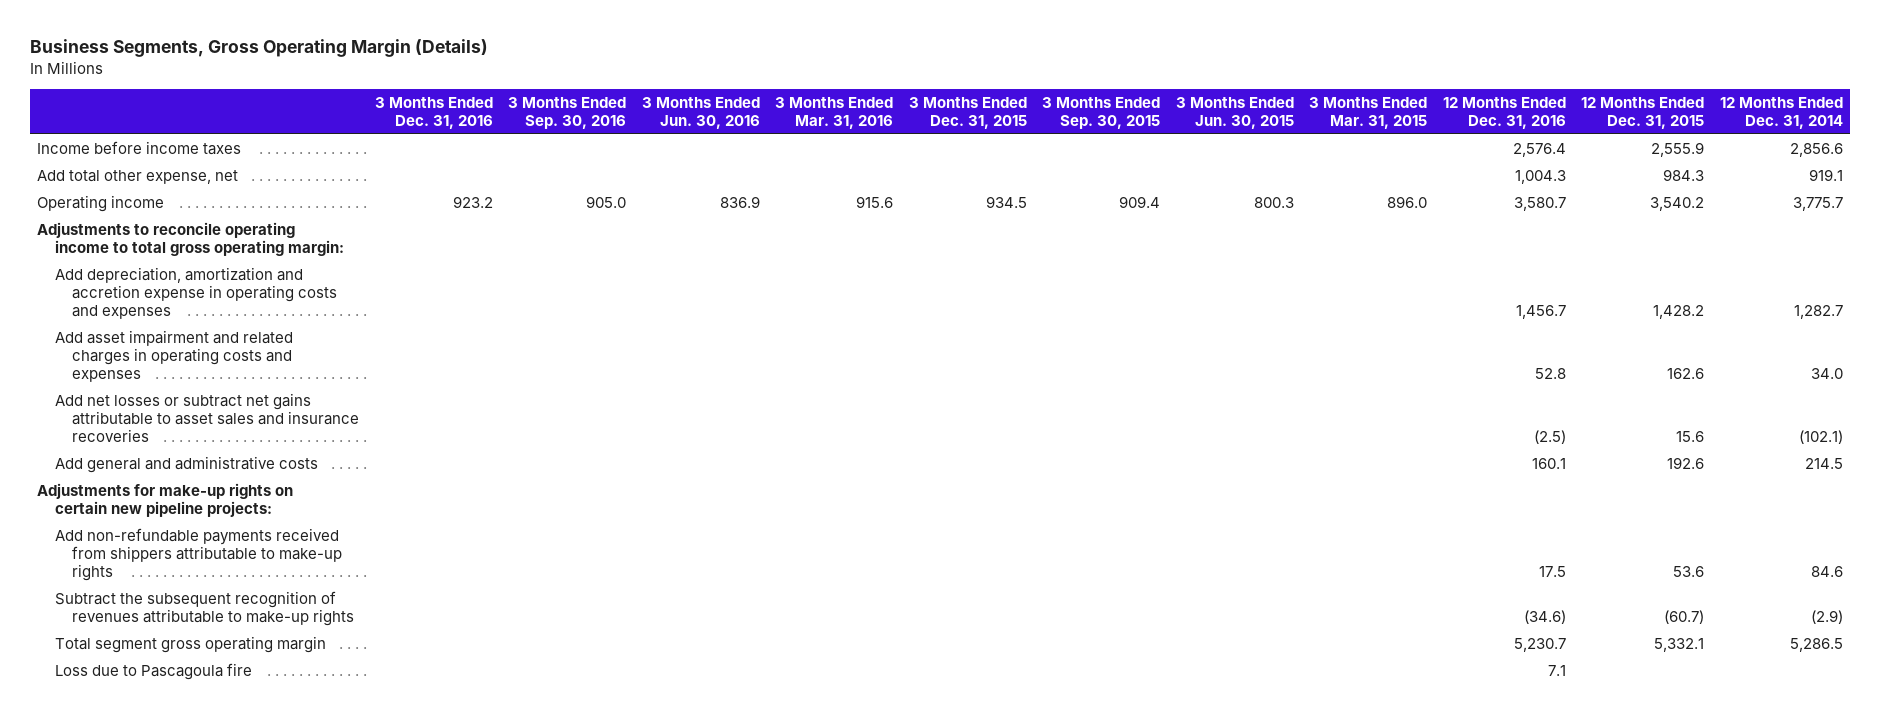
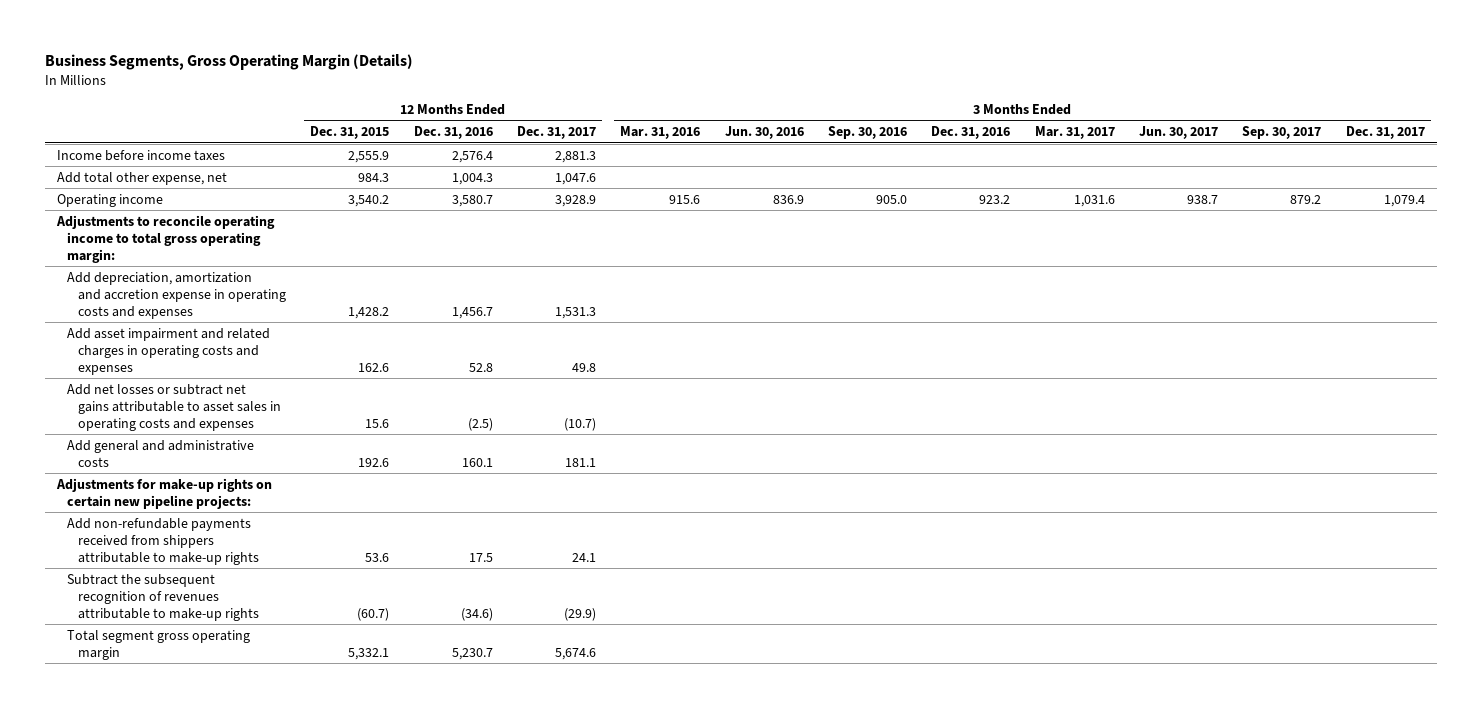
- | 3 Months Ended Dec. 31, 2016 | 3 Months Ended Sep. 30, 2016 | 3 Months Ended Jun. 30, 2016 | 3 Months Ended Mar. 31, 2016 | 3 Months Ended Dec. 31, 2015 | 3 Months Ended Sep. 30, 2015 | 3 Months Ended Jun. 30, 2015 | 3 Months Ended Mar. 31, 2015 | 12 Months Ended Dec. 31, 2016 | 12 Months Ended Dec. 31, 2015 | 12 Months Ended Dec. 31, 2014
+ | 12 Months Ended Dec. 31, 2015 | 12 Months Ended Dec. 31, 2016 | 12 Months Ended Dec. 31, 2017 | 3 Months Ended Mar. 31, 2016 | 3 Months Ended Jun. 30, 2016 | 3 Months Ended Sep. 30, 2016 | 3 Months Ended Dec. 31, 2016 | 3 Months Ended Mar. 31, 2017 | 3 Months Ended Jun. 30, 2017 | 3 Months Ended Sep. 30, 2017 | 3 Months Ended Dec. 31, 2017
- Add net losses or subtract net gains attributable to asset sales and insurance recoveries | | | | | | | | | (2.5) | 15.6 | (102.1)
+ Add net losses or subtract net gains attributable to asset sales in operating costs and expenses | 15.6 | (2.5) | (10.7) | | | | | | | |
- Loss due to Pascagoula fire | | | | | | | | | 7.1 | |

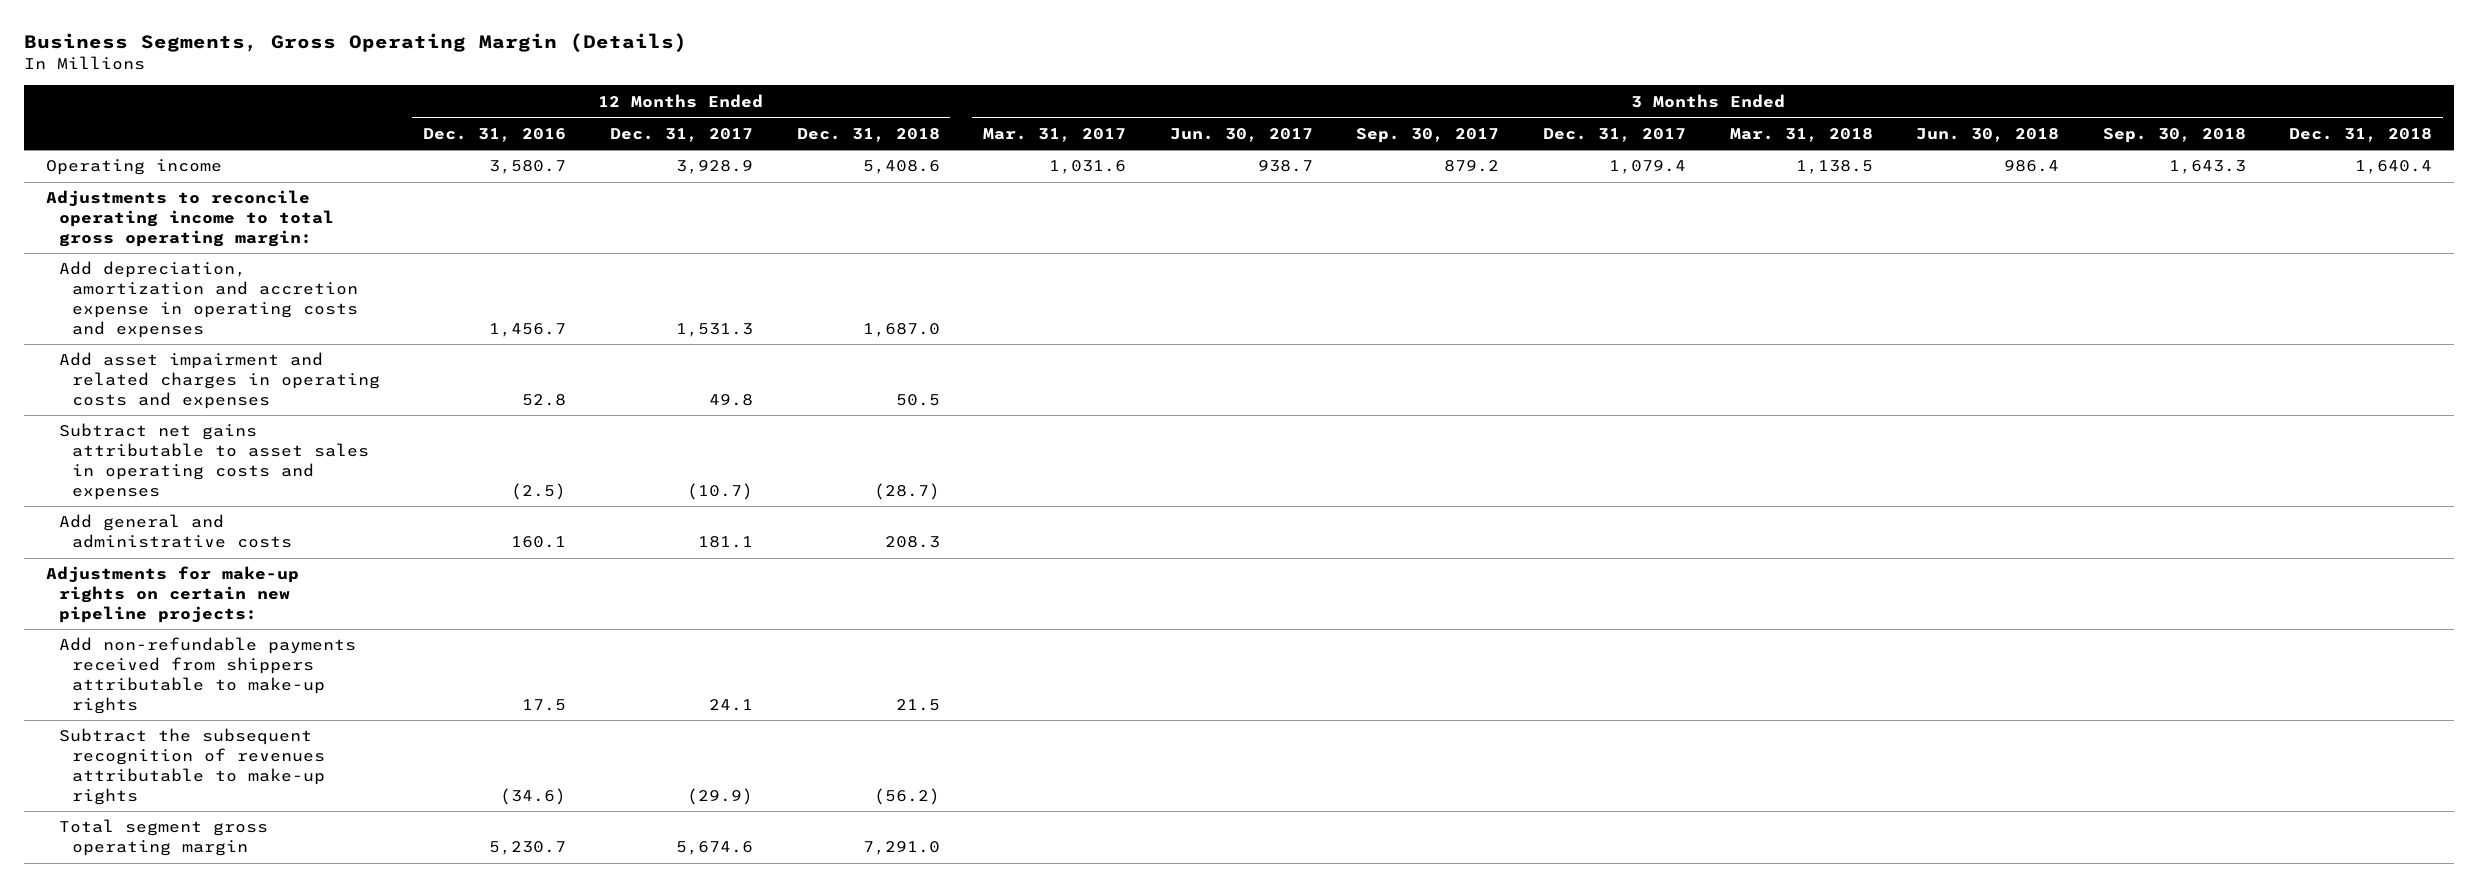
- | 12 Months Ended Dec. 31, 2015 | 12 Months Ended Dec. 31, 2016 | 12 Months Ended Dec. 31, 2017 | 3 Months Ended Mar. 31, 2016 | 3 Months Ended Jun. 30, 2016 | 3 Months Ended Sep. 30, 2016 | 3 Months Ended Dec. 31, 2016 | 3 Months Ended Mar. 31, 2017 | 3 Months Ended Jun. 30, 2017 | 3 Months Ended Sep. 30, 2017 | 3 Months Ended Dec. 31, 2017
+ | 12 Months Ended Dec. 31, 2016 | 12 Months Ended Dec. 31, 2017 | 12 Months Ended Dec. 31, 2018 | 3 Months Ended Mar. 31, 2017 | 3 Months Ended Jun. 30, 2017 | 3 Months Ended Sep. 30, 2017 | 3 Months Ended Dec. 31, 2017 | 3 Months Ended Mar. 31, 2018 | 3 Months Ended Jun. 30, 2018 | 3 Months Ended Sep. 30, 2018 | 3 Months Ended Dec. 31, 2018
- Income before income taxes | 2,555.9 | 2,576.4 | 2,881.3 | | | | | | | |
- Add total other expense, net | 984.3 | 1,004.3 | 1,047.6 | | | | | | | |
- Add net losses or subtract net gains attributable to asset sales in operating costs and expenses | 15.6 | (2.5) | (10.7) | | | | | | | |
+ Subtract net gains attributable to asset sales in operating costs and expenses | (2.5) | (10.7) | (28.7) | | | | | | | |

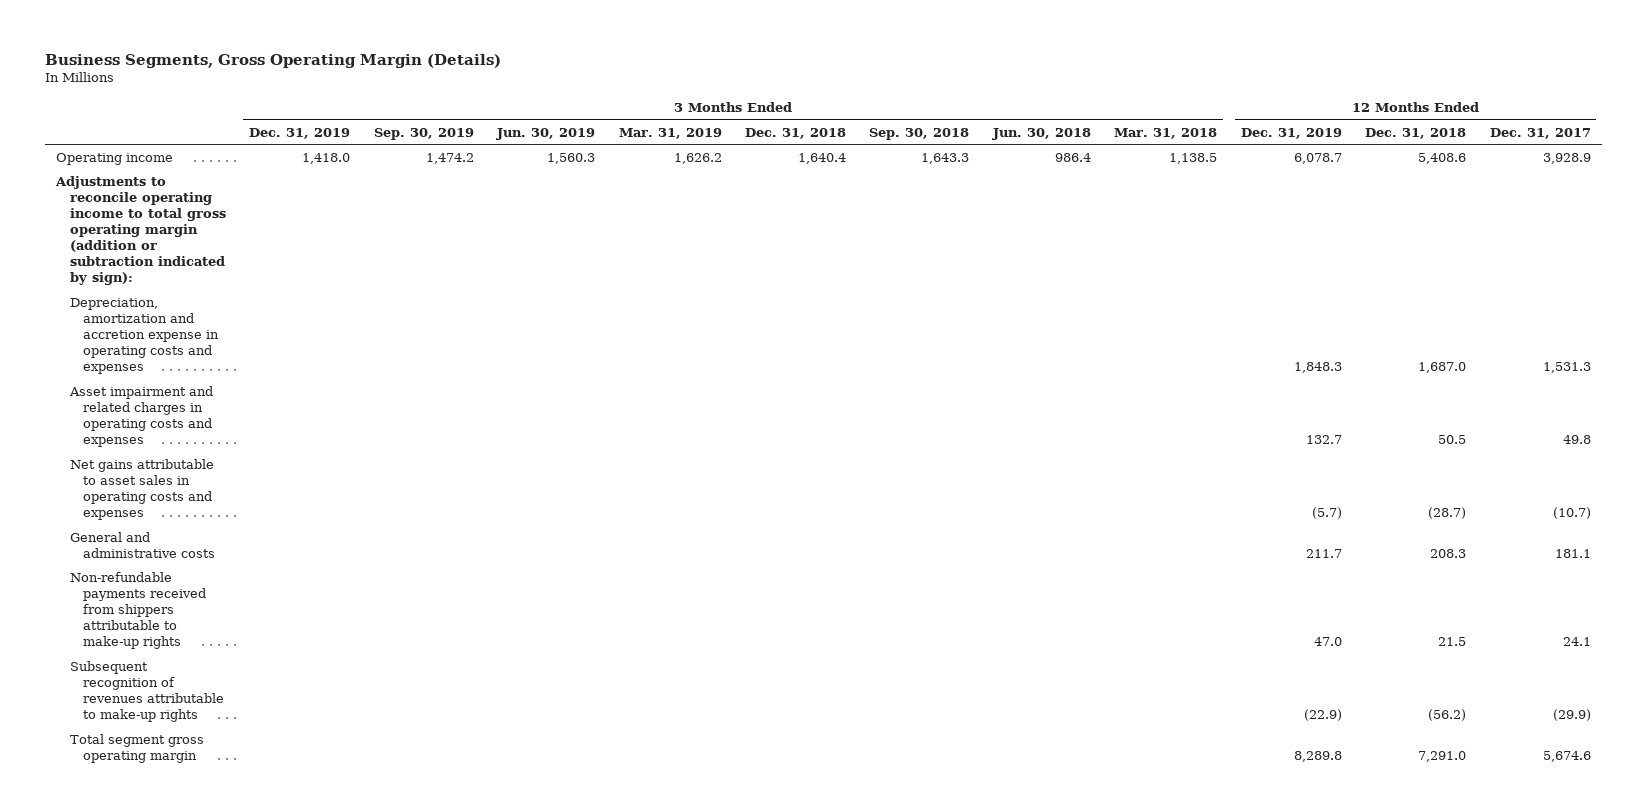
- | 12 Months Ended Dec. 31, 2016 | 12 Months Ended Dec. 31, 2017 | 12 Months Ended Dec. 31, 2018 | 3 Months Ended Mar. 31, 2017 | 3 Months Ended Jun. 30, 2017 | 3 Months Ended Sep. 30, 2017 | 3 Months Ended Dec. 31, 2017 | 3 Months Ended Mar. 31, 2018 | 3 Months Ended Jun. 30, 2018 | 3 Months Ended Sep. 30, 2018 | 3 Months Ended Dec. 31, 2018
+ | 3 Months Ended Dec. 31, 2019 | 3 Months Ended Sep. 30, 2019 | 3 Months Ended Jun. 30, 2019 | 3 Months Ended Mar. 31, 2019 | 3 Months Ended Dec. 31, 2018 | 3 Months Ended Sep. 30, 2018 | 3 Months Ended Jun. 30, 2018 | 3 Months Ended Mar. 31, 2018 | 12 Months Ended Dec. 31, 2019 | 12 Months Ended Dec. 31, 2018 | 12 Months Ended Dec. 31, 2017
- Adjustments to reconcile operating income to total gross operating margin:
- Add depreciation, amortization and accretion expense in operating costs and expenses | 1,456.7 | 1,531.3 | 1,687.0 | | | | | | | |
- Add asset impairment and related charges in operating costs and expenses | 52.8 | 49.8 | 50.5 | | | | | | | |
- Subtract net gains attributable to asset sales in operating costs and expenses | (2.5) | (10.7) | (28.7) | | | | | | | |
- Add general and administrative costs | 160.1 | 181.1 | 208.3 | | | | | | | |
- Adjustments for make-up rights on certain new pipeline projects:
- Add non-refundable payments received from shippers attributable to make-up rights | 17.5 | 24.1 | 21.5 | | | | | | | |
- Subtract the subsequent recognition of revenues attributable to make-up rights | (34.6) | (29.9) | (56.2) | | | | | | | |
+ Adjustments to reconcile operating income to total gross operating margin (addition or subtraction indicated by sign):
+ Depreciation, amortization and accretion expense in operating costs and expenses | | | | | | | | | 1,848.3 | 1,687.0 | 1,531.3
+ Asset impairment and related charges in operating costs and expenses | | | | | | | | | 132.7 | 50.5 | 49.8
+ Net gains attributable to asset sales in operating costs and expenses | | | | | | | | | (5.7) | (28.7) | (10.7)
+ General and administrative costs | | | | | | | | | 211.7 | 208.3 | 181.1
+ Non-refundable payments received from shippers attributable to make-up rights | | | | | | | | | 47.0 | 21.5 | 24.1
+ Subsequent recognition of revenues attributable to make-up rights | | | | | | | | | (22.9) | (56.2) | (29.9)

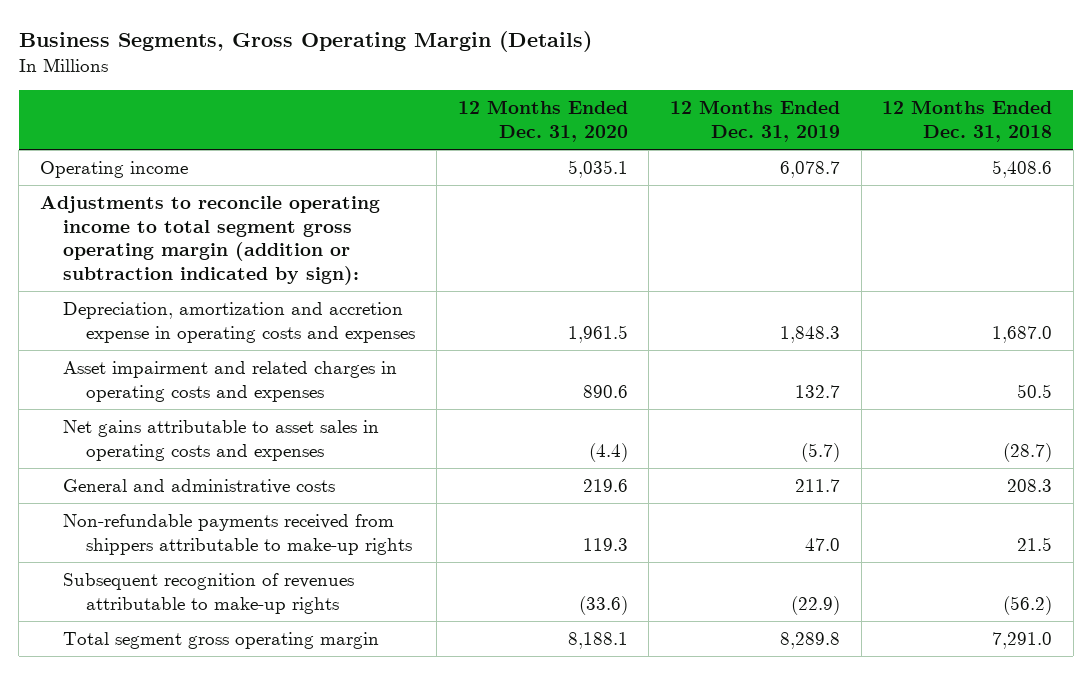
- | 3 Months Ended Dec. 31, 2019 | 3 Months Ended Sep. 30, 2019 | 3 Months Ended Jun. 30, 2019 | 3 Months Ended Mar. 31, 2019 | 3 Months Ended Dec. 31, 2018 | 3 Months Ended Sep. 30, 2018 | 3 Months Ended Jun. 30, 2018 | 3 Months Ended Mar. 31, 2018 | 12 Months Ended Dec. 31, 2019 | 12 Months Ended Dec. 31, 2018 | 12 Months Ended Dec. 31, 2017
+ | 12 Months Ended Dec. 31, 2020 | 12 Months Ended Dec. 31, 2019 | 12 Months Ended Dec. 31, 2018
- Adjustments to reconcile operating income to total gross operating margin (addition or subtraction indicated by sign):
+ Adjustments to reconcile operating income to total segment gross operating margin (addition or subtraction indicated by sign):

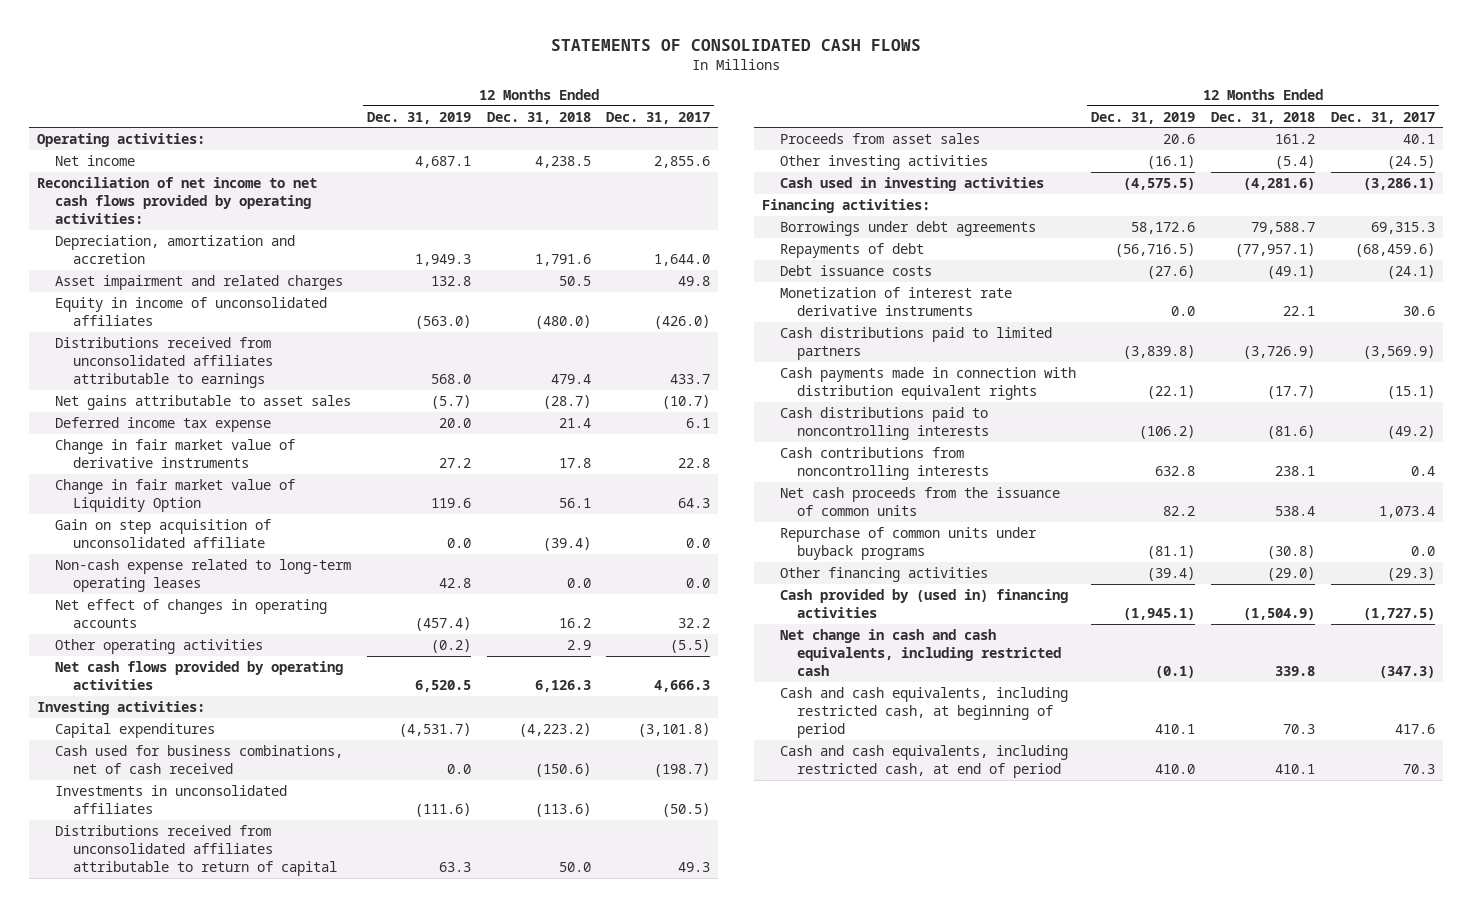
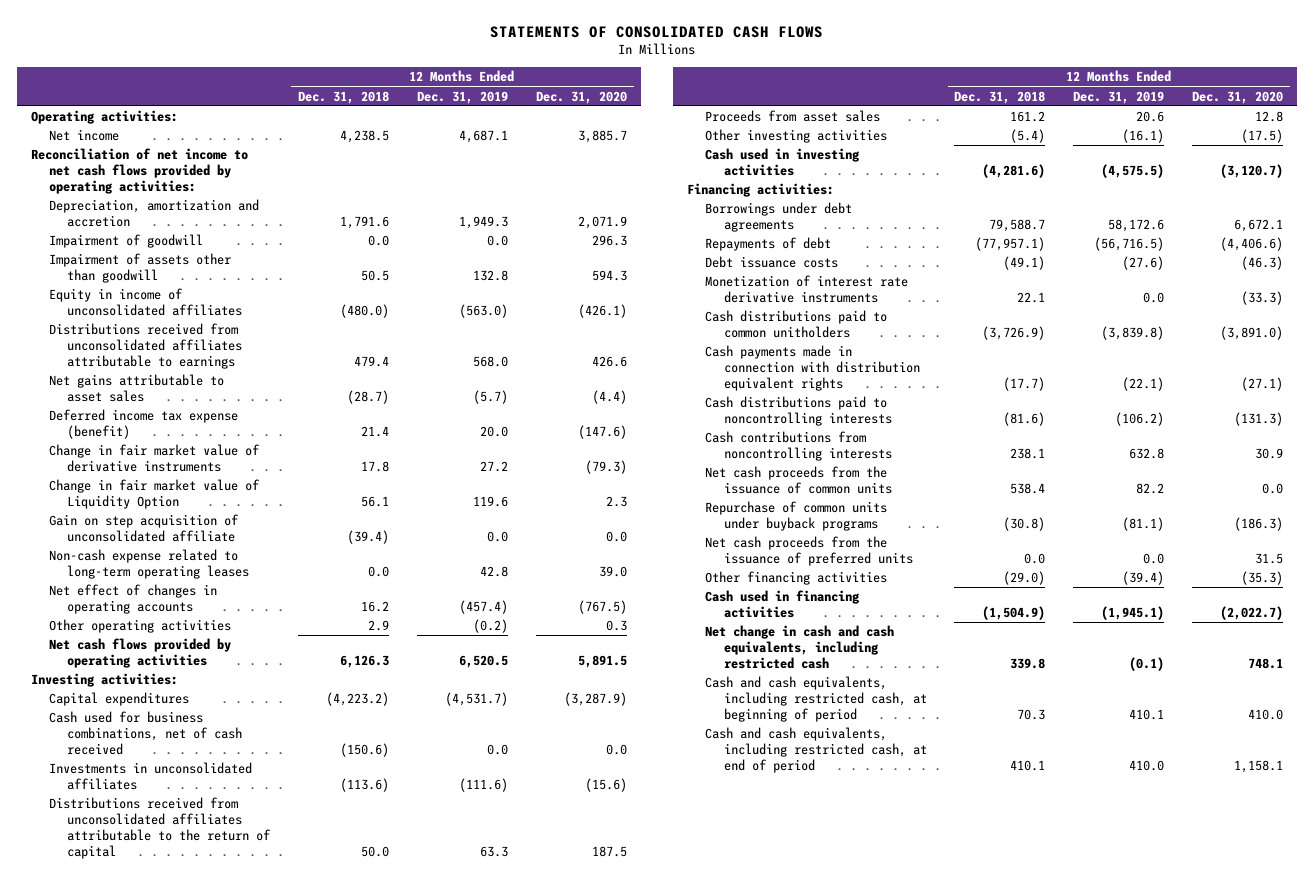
- | 12 Months Ended Dec. 31, 2019 | 12 Months Ended Dec. 31, 2018 | 12 Months Ended Dec. 31, 2017
+ | 12 Months Ended Dec. 31, 2018 | 12 Months Ended Dec. 31, 2019 | 12 Months Ended Dec. 31, 2020
- Asset impairment and related charges | 132.8 | 50.5 | 49.8
+ Impairment of goodwill | 0.0 | 0.0 | 296.3
+ Impairment of assets other than goodwill | 50.5 | 132.8 | 594.3
- Deferred income tax expense | 20.0 | 21.4 | 6.1
+ Deferred income tax expense (benefit) | 21.4 | 20.0 | (147.6)
- Distributions received from unconsolidated affiliates attributable to return of capital | 63.3 | 50.0 | 49.3
+ Distributions received from unconsolidated affiliates attributable to the return of capital | 50.0 | 63.3 | 187.5
- Cash distributions paid to limited partners | (3,839.8) | (3,726.9) | (3,569.9)
+ Cash distributions paid to common unitholders | (3,726.9) | (3,839.8) | (3,891.0)
+ Net cash proceeds from the issuance of preferred units | 0.0 | 0.0 | 31.5
- Cash provided by (used in) financing activities | (1,945.1) | (1,504.9) | (1,727.5)
+ Cash used in financing activities | (1,504.9) | (1,945.1) | (2,022.7)

